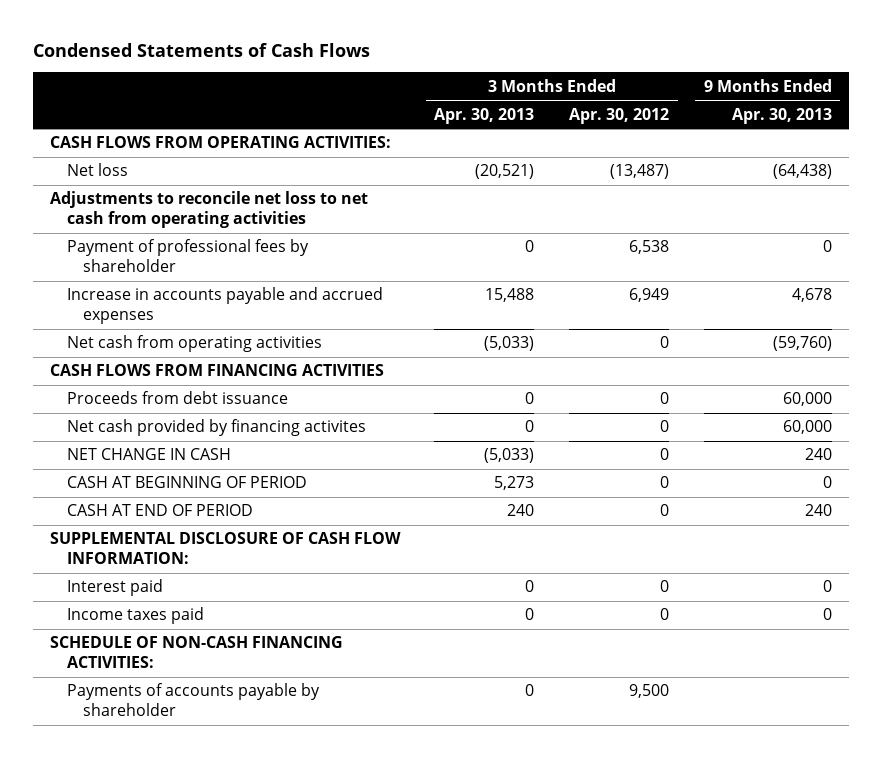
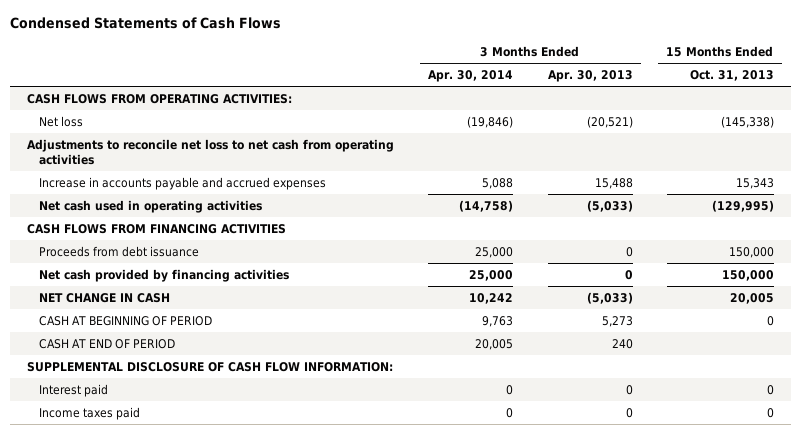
- | 3 Months Ended Apr. 30, 2013 | 3 Months Ended Apr. 30, 2012 | 9 Months Ended Apr. 30, 2013
+ | 3 Months Ended Apr. 30, 2014 | 3 Months Ended Apr. 30, 2013 | 15 Months Ended Oct. 31, 2013
- Payment of professional fees by shareholder | 0 | 6,538 | 0
- Net cash from operating activities | (5,033) | 0 | (59,760)
+ Net cash used in operating activities | (14,758) | (5,033) | (129,995)
- Net cash provided by financing activites | 0 | 0 | 60,000
+ Net cash provided by financing activities | 25,000 | 0 | 150,000
- SCHEDULE OF NON-CASH FINANCING ACTIVITIES:
- Payments of accounts payable by shareholder | 0 | 9,500 |

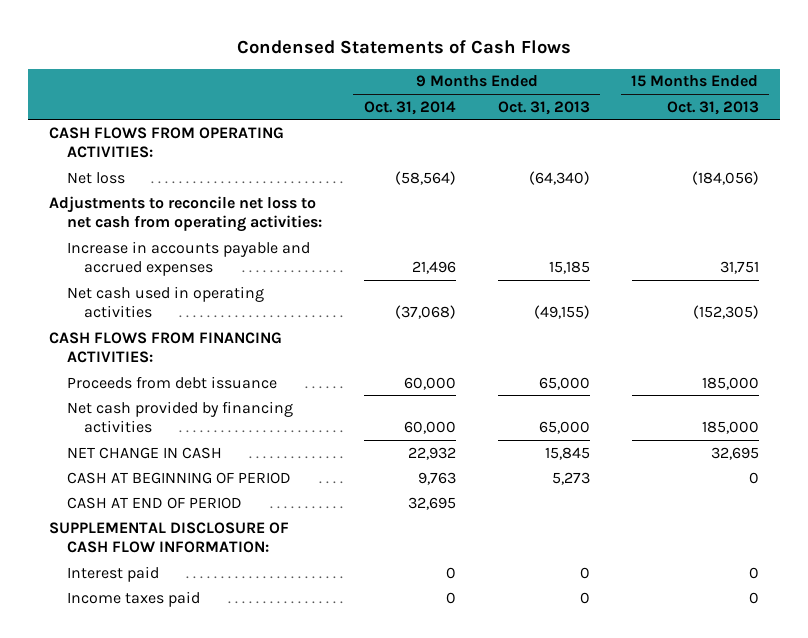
- | 3 Months Ended Apr. 30, 2014 | 3 Months Ended Apr. 30, 2013 | 15 Months Ended Oct. 31, 2013
+ | 9 Months Ended Oct. 31, 2014 | 9 Months Ended Oct. 31, 2013 | 15 Months Ended Oct. 31, 2013
- Net loss | (19,846) | (20,521) | (145,338)
- Adjustments to reconcile net loss to net cash from operating activities
- Increase in accounts payable and accrued expenses | 5,088 | 15,488 | 15,343
- Net cash used in operating activities | (14,758) | (5,033) | (129,995)
- CASH FLOWS FROM FINANCING ACTIVITIES
- Proceeds from debt issuance | 25,000 | 0 | 150,000
- Net cash provided by financing activities | 25,000 | 0 | 150,000
- NET CHANGE IN CASH | 10,242 | (5,033) | 20,005
+ Net loss | (58,564) | (64,340) | (184,056)
+ Adjustments to reconcile net loss to net cash from operating activities:
+ Increase in accounts payable and accrued expenses | 21,496 | 15,185 | 31,751
+ Net cash used in operating activities | (37,068) | (49,155) | (152,305)
+ CASH FLOWS FROM FINANCING ACTIVITIES:
+ Proceeds from debt issuance | 60,000 | 65,000 | 185,000
+ Net cash provided by financing activities | 60,000 | 65,000 | 185,000
+ NET CHANGE IN CASH | 22,932 | 15,845 | 32,695

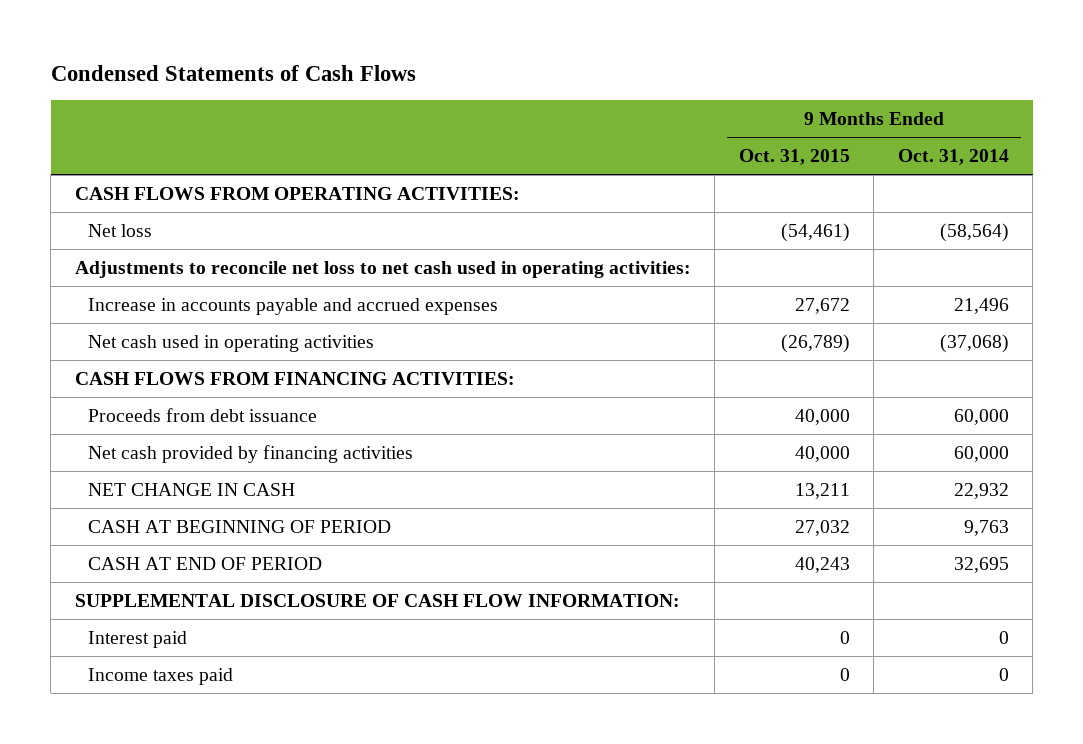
- | 9 Months Ended Oct. 31, 2014 | 9 Months Ended Oct. 31, 2013 | 15 Months Ended Oct. 31, 2013
+ | 9 Months Ended Oct. 31, 2015 | 9 Months Ended Oct. 31, 2014
- Adjustments to reconcile net loss to net cash from operating activities:
+ Adjustments to reconcile net loss to net cash used in operating activities:

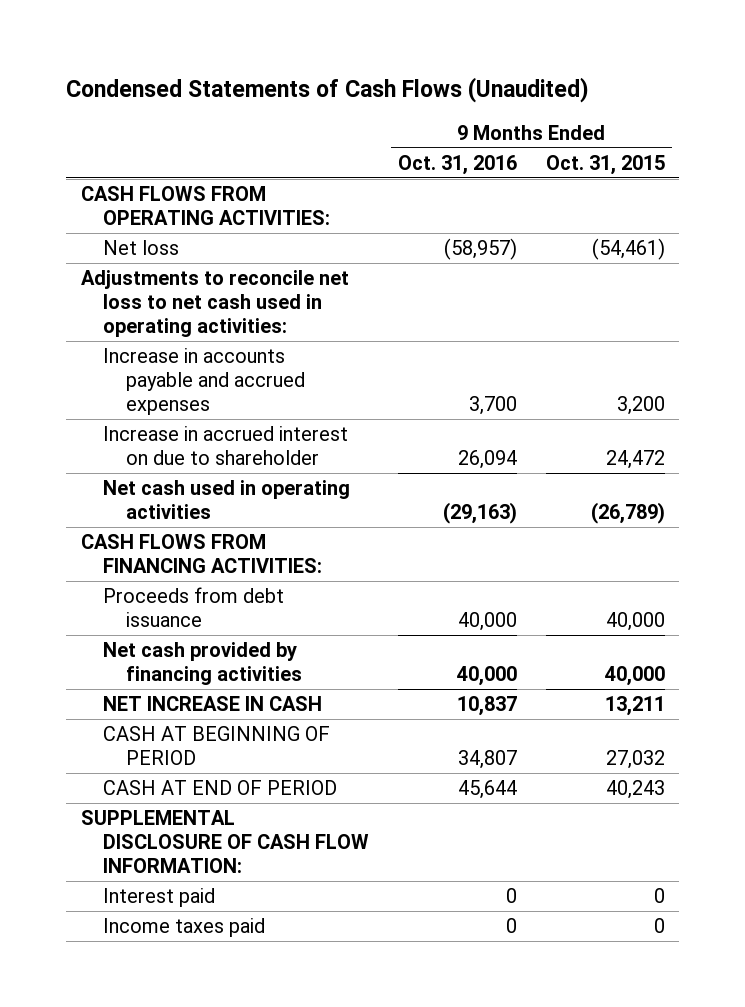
- Condensed Statements of Cash Flows
+ Condensed Statements of Cash Flows (Unaudited)
- | 9 Months Ended Oct. 31, 2015 | 9 Months Ended Oct. 31, 2014
+ | 9 Months Ended Oct. 31, 2016 | 9 Months Ended Oct. 31, 2015
- Increase in accounts payable and accrued expenses | 27,672 | 21,496
+ Increase in accounts payable and accrued expenses | 3,700 | 3,200
+ Increase in accrued interest on due to shareholder | 26,094 | 24,472
- NET CHANGE IN CASH | 13,211 | 22,932
+ NET INCREASE IN CASH | 10,837 | 13,211

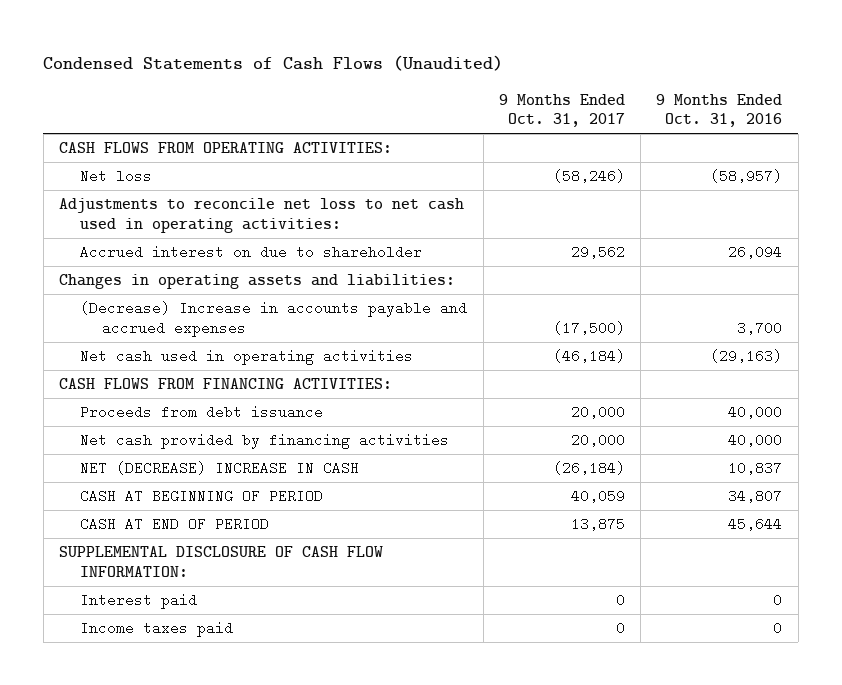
- | 9 Months Ended Oct. 31, 2016 | 9 Months Ended Oct. 31, 2015
+ | 9 Months Ended Oct. 31, 2017 | 9 Months Ended Oct. 31, 2016
- Increase in accounts payable and accrued expenses | 3,700 | 3,200
- Increase in accrued interest on due to shareholder | 26,094 | 24,472
+ Accrued interest on due to shareholder | 29,562 | 26,094
+ Changes in operating assets and liabilities:
+ (Decrease) Increase in accounts payable and accrued expenses | (17,500) | 3,700
- NET INCREASE IN CASH | 10,837 | 13,211
+ NET (DECREASE) INCREASE IN CASH | (26,184) | 10,837

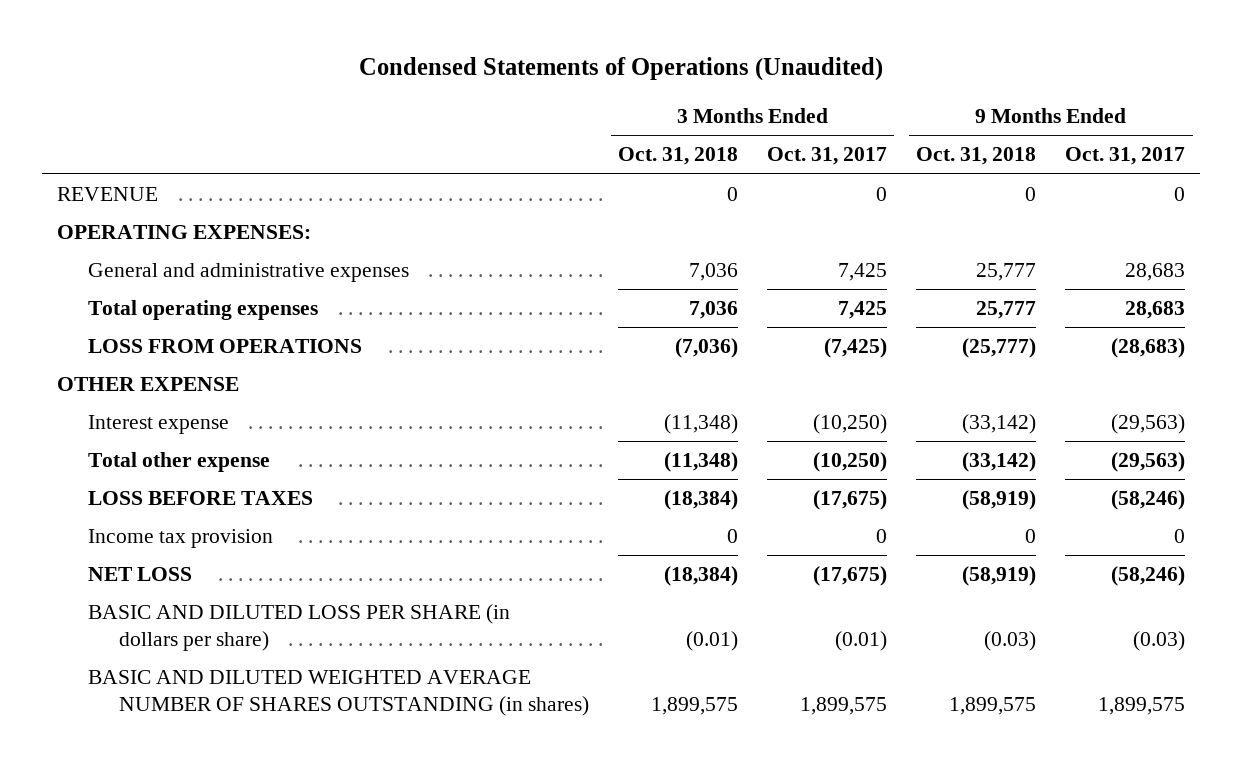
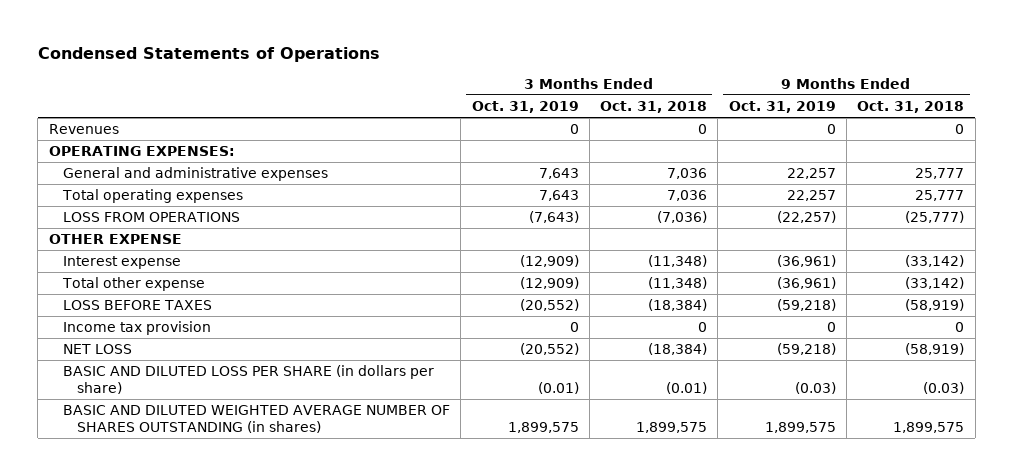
- Condensed Statements of Operations (Unaudited)
+ Condensed Statements of Operations
- | 3 Months Ended Oct. 31, 2018 | 3 Months Ended Oct. 31, 2017 | 9 Months Ended Oct. 31, 2018 | 9 Months Ended Oct. 31, 2017
+ | 3 Months Ended Oct. 31, 2019 | 3 Months Ended Oct. 31, 2018 | 9 Months Ended Oct. 31, 2019 | 9 Months Ended Oct. 31, 2018
- REVENUE | 0 | 0 | 0 | 0
+ Revenues | 0 | 0 | 0 | 0

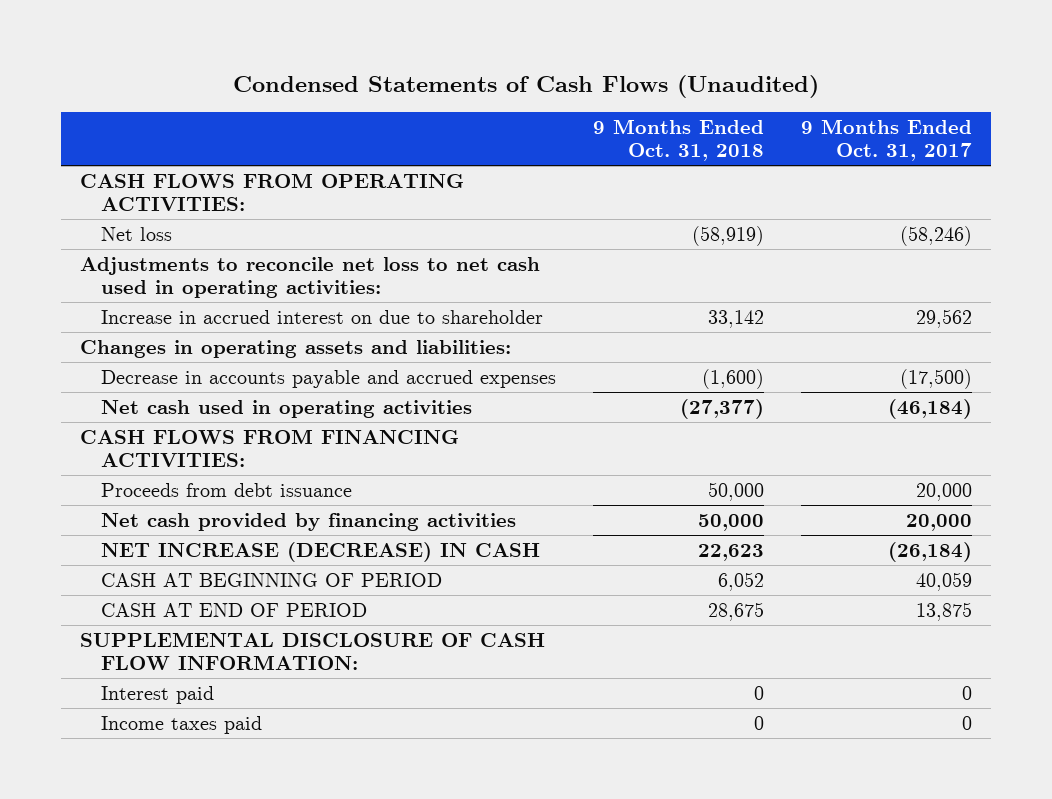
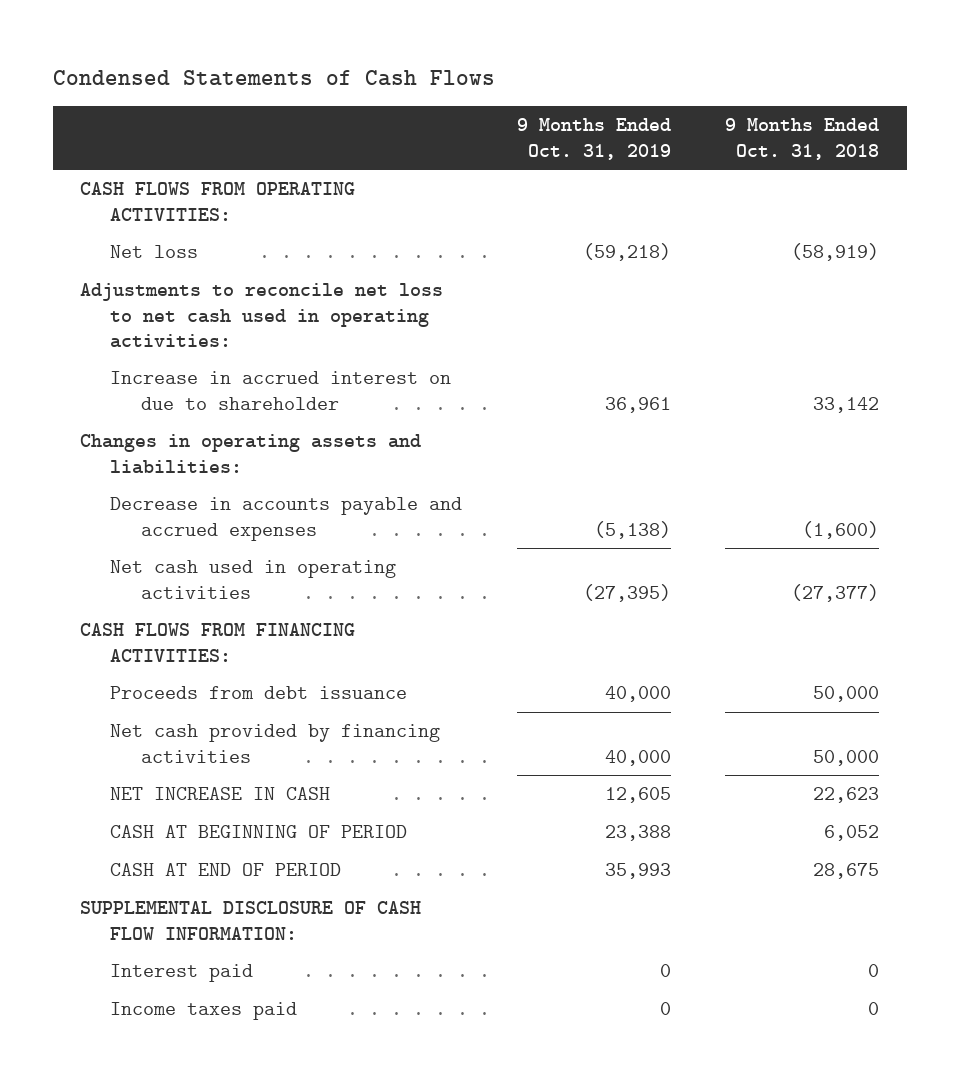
- Condensed Statements of Cash Flows (Unaudited)
+ Condensed Statements of Cash Flows
- | 9 Months Ended Oct. 31, 2018 | 9 Months Ended Oct. 31, 2017
+ | 9 Months Ended Oct. 31, 2019 | 9 Months Ended Oct. 31, 2018
- NET INCREASE (DECREASE) IN CASH | 22,623 | (26,184)
+ NET INCREASE IN CASH | 12,605 | 22,623

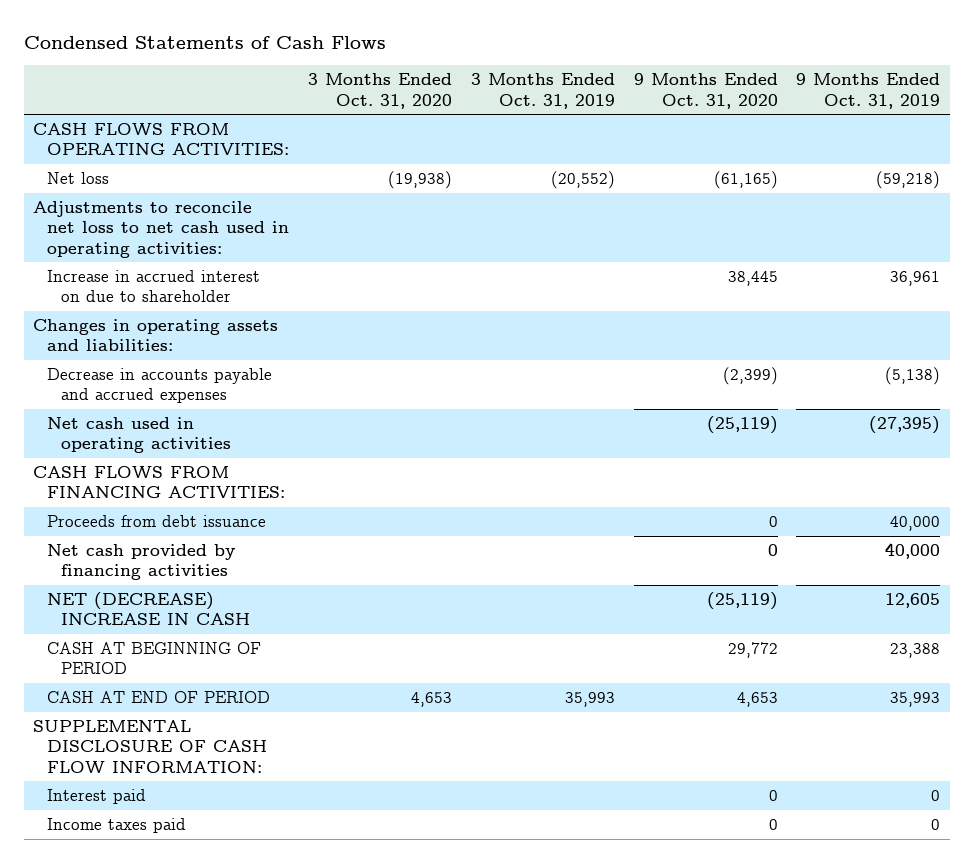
- | 9 Months Ended Oct. 31, 2019 | 9 Months Ended Oct. 31, 2018
+ | 3 Months Ended Oct. 31, 2020 | 3 Months Ended Oct. 31, 2019 | 9 Months Ended Oct. 31, 2020 | 9 Months Ended Oct. 31, 2019
- NET INCREASE IN CASH | 12,605 | 22,623
+ NET (DECREASE) INCREASE IN CASH | | | (25,119) | 12,605

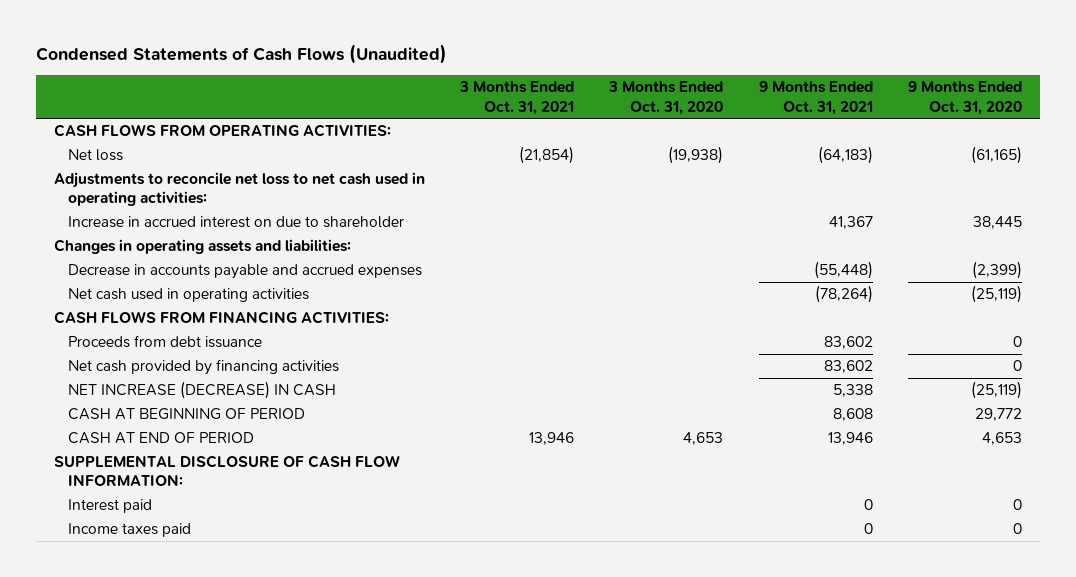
- Condensed Statements of Cash Flows
+ Condensed Statements of Cash Flows (Unaudited)
- | 3 Months Ended Oct. 31, 2020 | 3 Months Ended Oct. 31, 2019 | 9 Months Ended Oct. 31, 2020 | 9 Months Ended Oct. 31, 2019
+ | 3 Months Ended Oct. 31, 2021 | 3 Months Ended Oct. 31, 2020 | 9 Months Ended Oct. 31, 2021 | 9 Months Ended Oct. 31, 2020
- NET (DECREASE) INCREASE IN CASH | | | (25,119) | 12,605
+ NET INCREASE (DECREASE) IN CASH | | | 5,338 | (25,119)

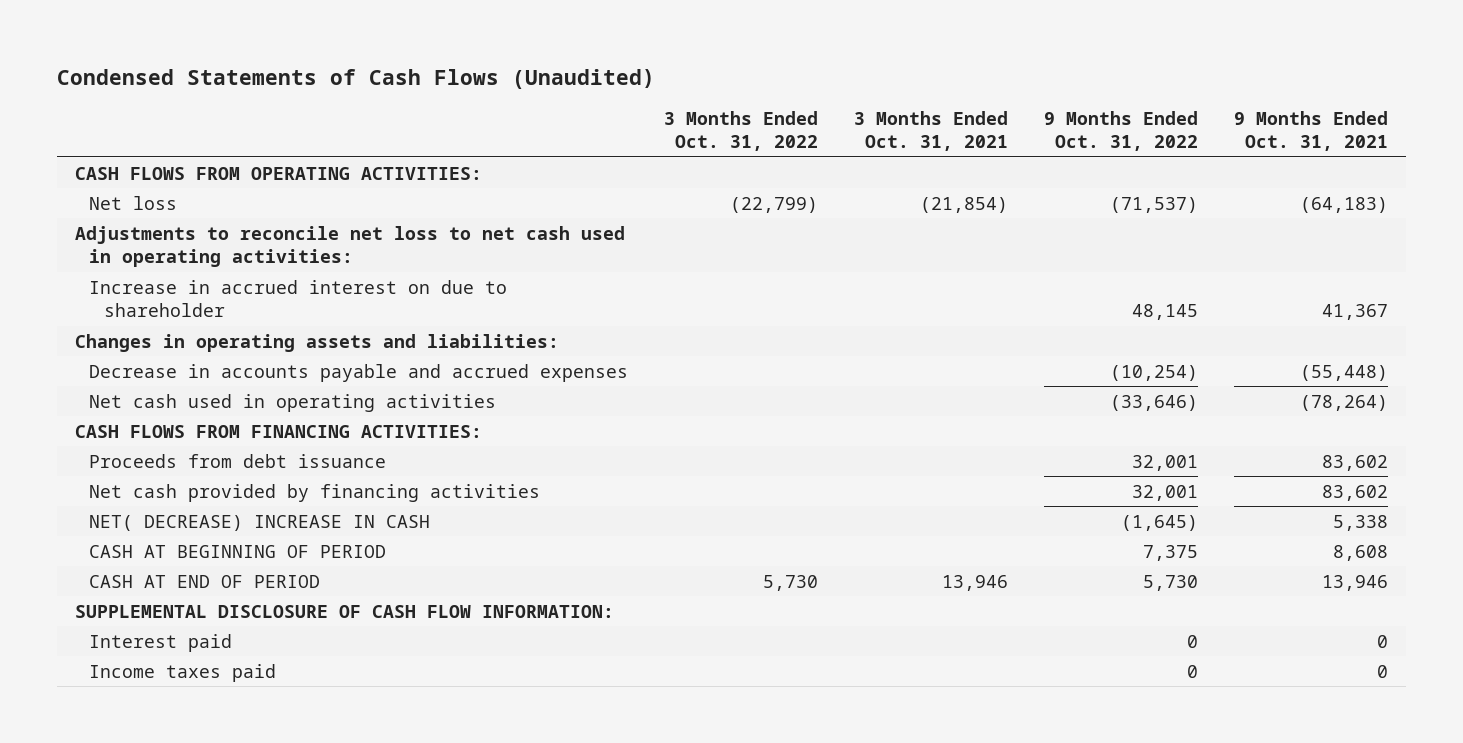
- | 3 Months Ended Oct. 31, 2021 | 3 Months Ended Oct. 31, 2020 | 9 Months Ended Oct. 31, 2021 | 9 Months Ended Oct. 31, 2020
+ | 3 Months Ended Oct. 31, 2022 | 3 Months Ended Oct. 31, 2021 | 9 Months Ended Oct. 31, 2022 | 9 Months Ended Oct. 31, 2021
- NET INCREASE (DECREASE) IN CASH | | | 5,338 | (25,119)
+ NET( DECREASE) INCREASE IN CASH | | | (1,645) | 5,338

